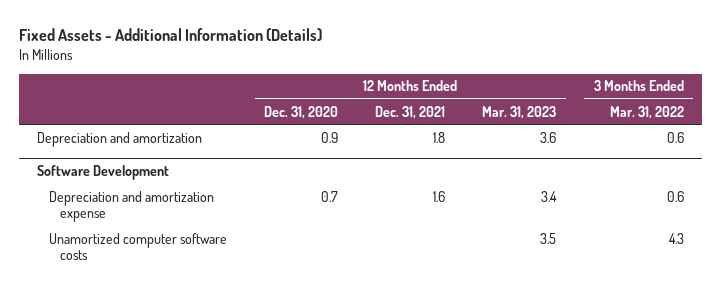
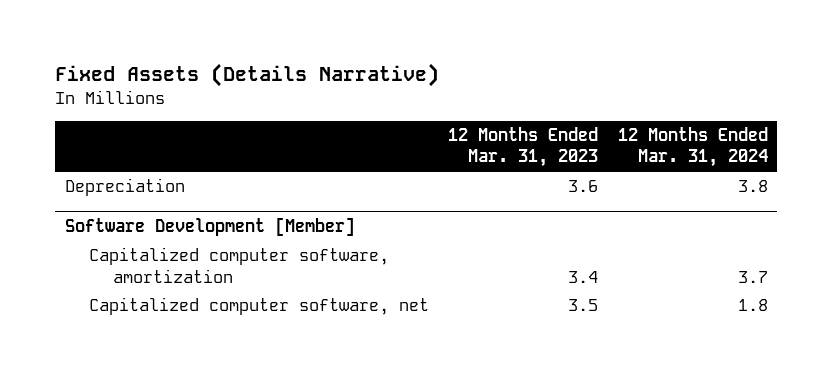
- Fixed Assets - Additional Information (Details)
+ Fixed Assets (Details Narrative)
- | 12 Months Ended Dec. 31, 2020 | 12 Months Ended Dec. 31, 2021 | 12 Months Ended Mar. 31, 2023 | 3 Months Ended Mar. 31, 2022
+ | 12 Months Ended Mar. 31, 2023 | 12 Months Ended Mar. 31, 2024
- Depreciation and amortization | 0.9 | 1.8 | 3.6 | 0.6
- Software Development
- Depreciation and amortization expense | 0.7 | 1.6 | 3.4 | 0.6
- Unamortized computer software costs | | | 3.5 | 4.3
+ Depreciation | 3.6 | 3.8
+ Software Development [Member]
+ Capitalized computer software, amortization | 3.4 | 3.7
+ Capitalized computer software, net | 3.5 | 1.8

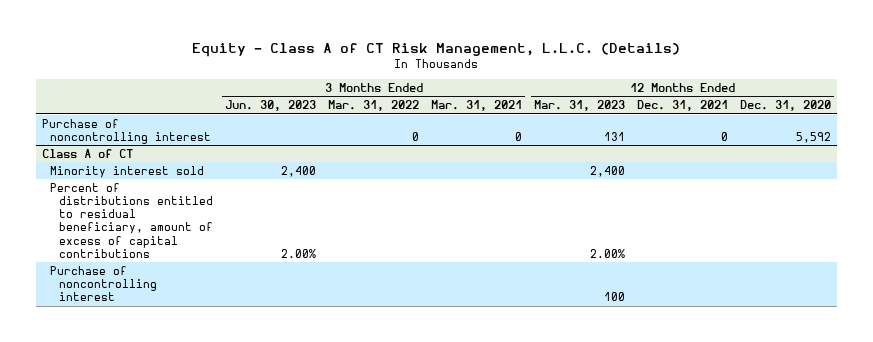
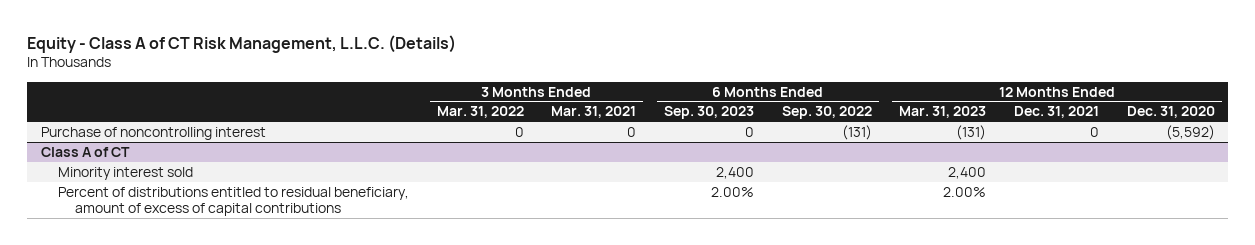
- | 3 Months Ended Jun. 30, 2023 | 3 Months Ended Mar. 31, 2022 | 3 Months Ended Mar. 31, 2021 | 12 Months Ended Mar. 31, 2023 | 12 Months Ended Dec. 31, 2021 | 12 Months Ended Dec. 31, 2020
+ | 3 Months Ended Mar. 31, 2022 | 3 Months Ended Mar. 31, 2021 | 6 Months Ended Sep. 30, 2023 | 6 Months Ended Sep. 30, 2022 | 12 Months Ended Mar. 31, 2023 | 12 Months Ended Dec. 31, 2021 | 12 Months Ended Dec. 31, 2020
- Purchase of noncontrolling interest | | 0 | 0 | 131 | 0 | 5,592
+ Purchase of noncontrolling interest | 0 | 0 | 0 | (131) | (131) | 0 | (5,592)
@ Class A of CT
- Purchase of noncontrolling interest | | | | 100 | |

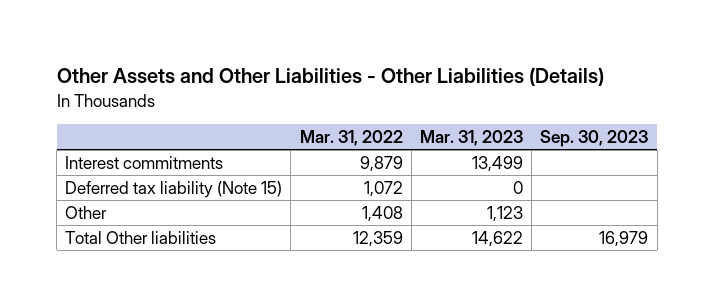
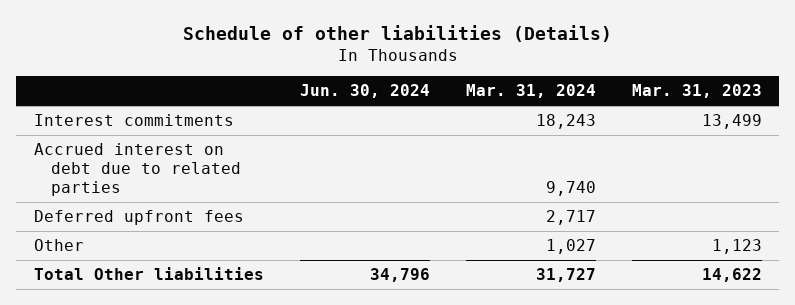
- Other Assets and Other Liabilities - Other Liabilities (Details)
+ Schedule of other liabilities (Details)
- | Mar. 31, 2022 | Mar. 31, 2023 | Sep. 30, 2023
+ | Jun. 30, 2024 | Mar. 31, 2024 | Mar. 31, 2023
- Deferred tax liability (Note 15) | 1,072 | 0 |
+ Accrued interest on debt due to related parties | | 9,740 |
+ Deferred upfront fees | | 2,717 |

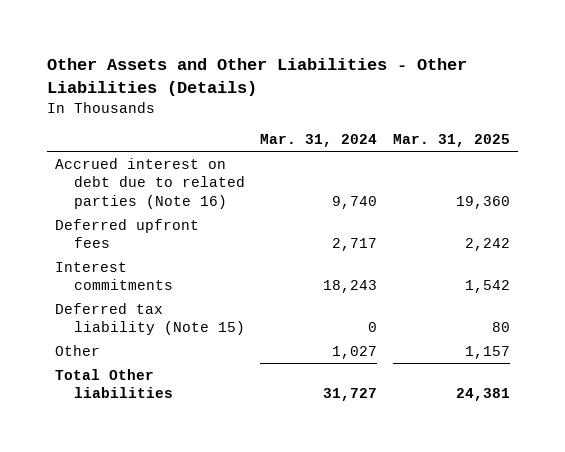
- Schedule of other liabilities (Details)
+ Other Assets and Other Liabilities - Other Liabilities (Details)
- | Jun. 30, 2024 | Mar. 31, 2024 | Mar. 31, 2023
+ | Mar. 31, 2024 | Mar. 31, 2025
- Accrued interest on debt due to related parties | | 9,740 |
+ Accrued interest on debt due to related parties (Note 16) | 9,740 | 19,360
moved down: Interest commitments | 18,243 | 1,542
+ Deferred tax liability (Note 15) | 0 | 80

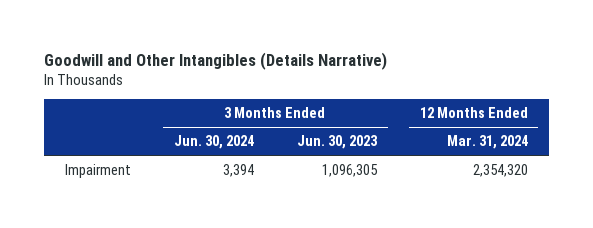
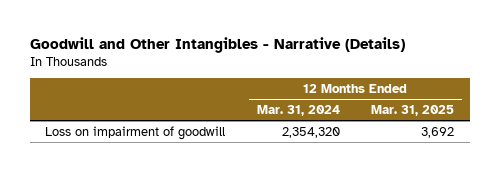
- Goodwill and Other Intangibles (Details Narrative)
+ Goodwill and Other Intangibles - Narrative (Details)
- | 3 Months Ended Jun. 30, 2024 | 3 Months Ended Jun. 30, 2023 | 12 Months Ended Mar. 31, 2024
+ | 12 Months Ended Mar. 31, 2024 | 12 Months Ended Mar. 31, 2025
- Impairment | 3,394 | 1,096,305 | 2,354,320
+ Loss on impairment of goodwill | 2,354,320 | 3,692

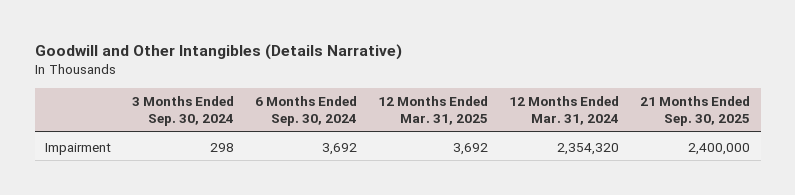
- Goodwill and Other Intangibles - Narrative (Details)
+ Goodwill and Other Intangibles (Details Narrative)
- | 12 Months Ended Mar. 31, 2024 | 12 Months Ended Mar. 31, 2025
+ | 3 Months Ended Sep. 30, 2024 | 6 Months Ended Sep. 30, 2024 | 12 Months Ended Mar. 31, 2025 | 12 Months Ended Mar. 31, 2024 | 21 Months Ended Sep. 30, 2025
- Loss on impairment of goodwill | 2,354,320 | 3,692
+ Impairment | 298 | 3,692 | 3,692 | 2,354,320 | 2,400,000

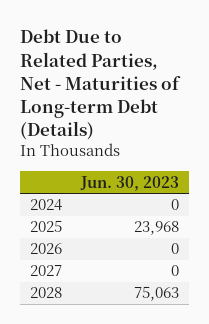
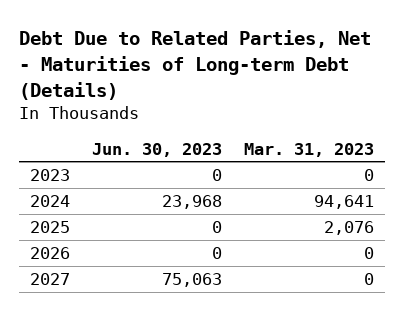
- | Jun. 30, 2023
+ | Jun. 30, 2023 | Mar. 31, 2023
- 2024 | 0
- 2025 | 23,968
+ 2023 | 0 | 0
+ 2024 | 23,968 | 94,641
+ 2025 | 0 | 2,076
- 2027 | 0
- 2028 | 75,063
+ 2027 | 75,063 | 0

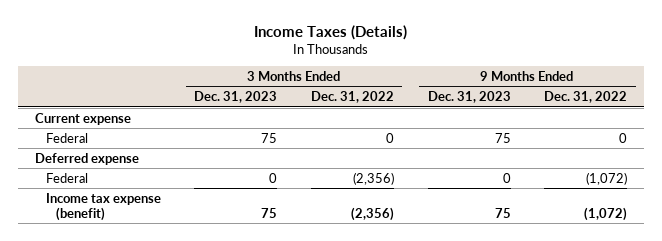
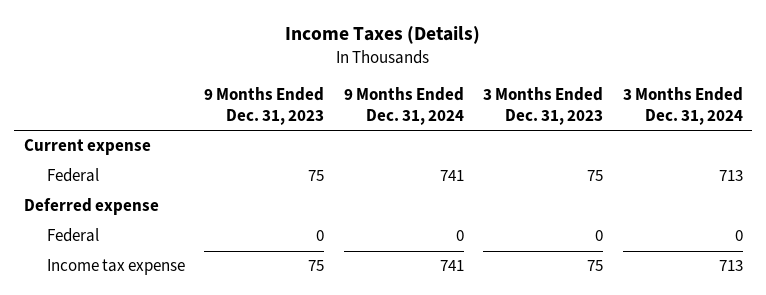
- | 3 Months Ended Dec. 31, 2023 | 3 Months Ended Dec. 31, 2022 | 9 Months Ended Dec. 31, 2023 | 9 Months Ended Dec. 31, 2022
+ | 9 Months Ended Dec. 31, 2023 | 9 Months Ended Dec. 31, 2024 | 3 Months Ended Dec. 31, 2023 | 3 Months Ended Dec. 31, 2024
- Income tax expense (benefit) | 75 | (2,356) | 75 | (1,072)
+ Income tax expense | 75 | 741 | 75 | 713

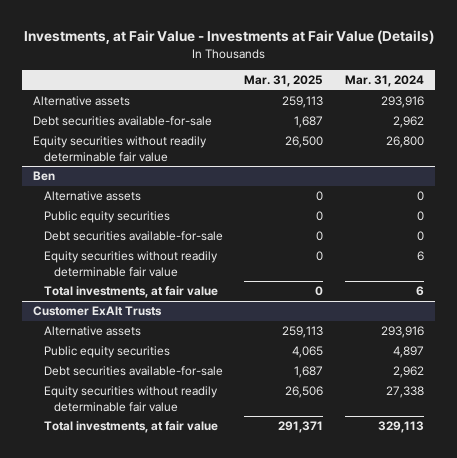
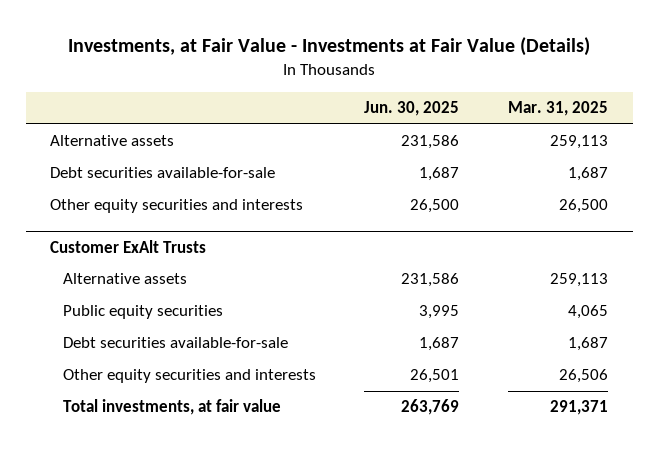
- | Mar. 31, 2025 | Mar. 31, 2024
+ | Jun. 30, 2025 | Mar. 31, 2025
- Equity securities without readily determinable fair value | 26,500 | 26,800
- Ben
- Alternative assets | 0 | 0
- Public equity securities | 0 | 0
- Debt securities available-for-sale | 0 | 0
- Equity securities without readily determinable fair value | 0 | 6
- Total investments, at fair value | 0 | 6
+ Other equity securities and interests | 26,500 | 26,500
@ Customer ExAlt Trusts
- Equity securities without readily determinable fair value | 26,506 | 27,338
+ Other equity securities and interests | 26,501 | 26,506

